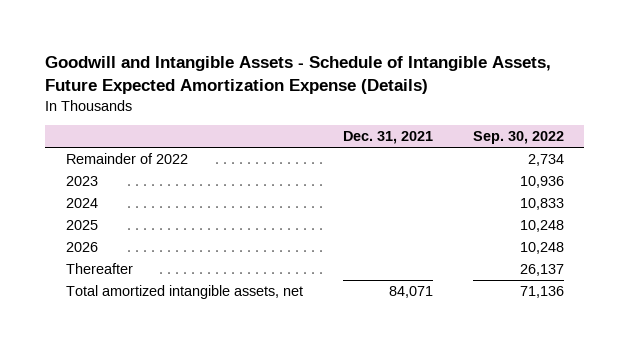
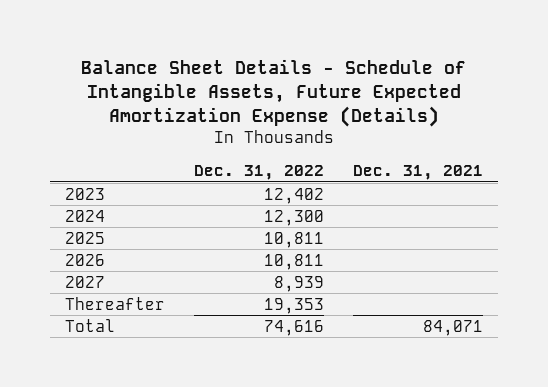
- Goodwill and Intangible Assets - Schedule of Intangible Assets, Future Expected Amortization Expense (Details)
+ Balance Sheet Details - Schedule of Intangible Assets, Future Expected Amortization Expense (Details)
- | Dec. 31, 2021 | Sep. 30, 2022
+ | Dec. 31, 2022 | Dec. 31, 2021
- Remainder of 2022 | | 2,734
+ 2027 | 8,939 |
- Total amortized intangible assets, net | 84,071 | 71,136
+ Total | 74,616 | 84,071

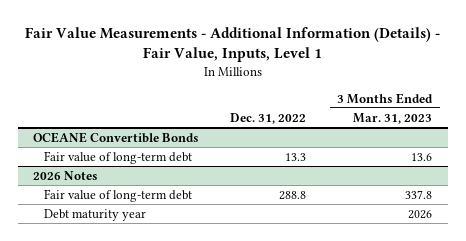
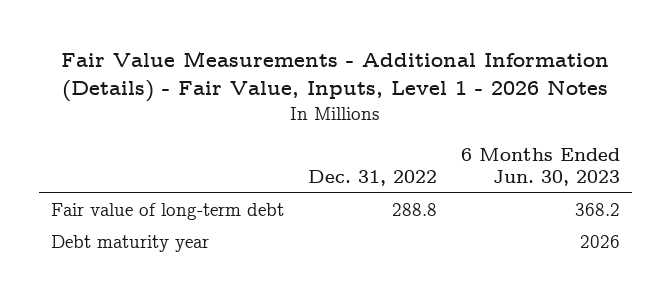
- Fair Value Measurements - Additional Information (Details) - Fair Value, Inputs, Level 1
+ Fair Value Measurements - Additional Information (Details) - Fair Value, Inputs, Level 1 - 2026 Notes
- | Dec. 31, 2022 | 3 Months Ended Mar. 31, 2023
+ | Dec. 31, 2022 | 6 Months Ended Jun. 30, 2023
- OCEANE Convertible Bonds
- Fair value of long-term debt | 13.3 | 13.6
- 2026 Notes

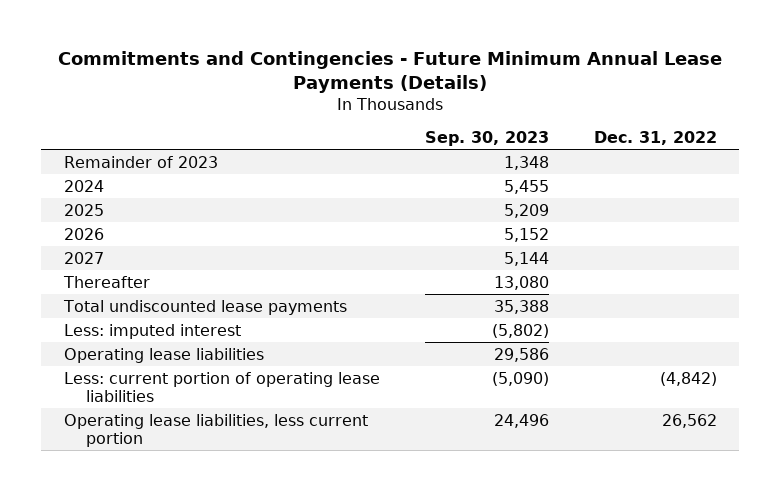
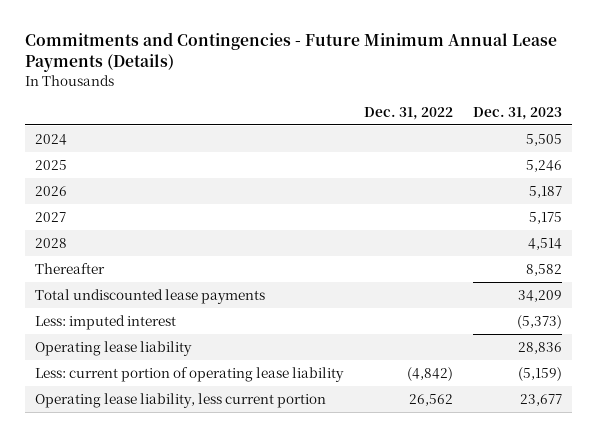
- | Sep. 30, 2023 | Dec. 31, 2022
+ | Dec. 31, 2022 | Dec. 31, 2023
- Remainder of 2023 | 1,348 |
+ 2028 | | 4,514
- Operating lease liabilities | 29,586 |
- Less: current portion of operating lease liabilities | (5,090) | (4,842)
- Operating lease liabilities, less current portion | 24,496 | 26,562
+ Operating lease liability | | 28,836
+ Less: current portion of operating lease liability | (4,842) | (5,159)
+ Operating lease liability, less current portion | 26,562 | 23,677

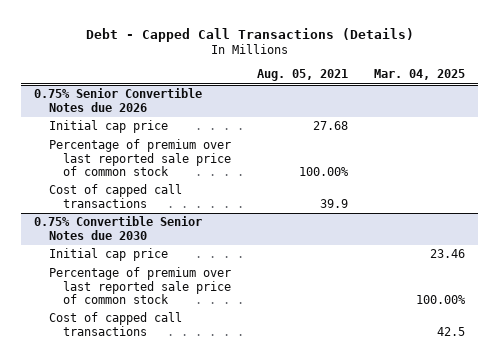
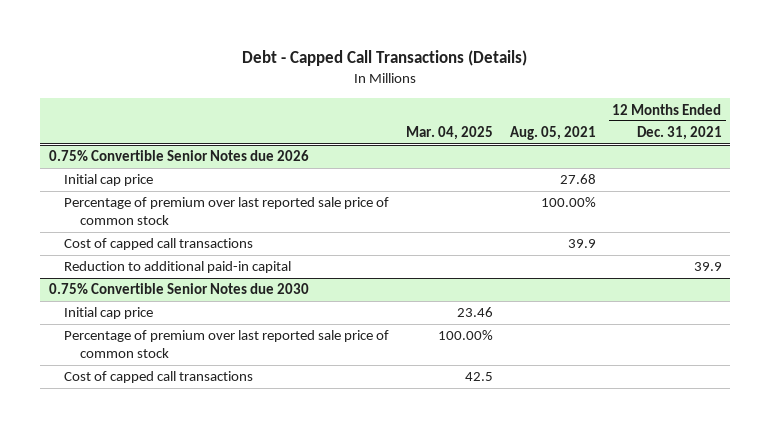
- | Aug. 05, 2021 | Mar. 04, 2025
+ | Mar. 04, 2025 | Aug. 05, 2021 | 12 Months Ended Dec. 31, 2021
- 0.75% Senior Convertible Notes due 2026
+ 0.75% Convertible Senior Notes due 2026
+ Reduction to additional paid-in capital | | | 39.9

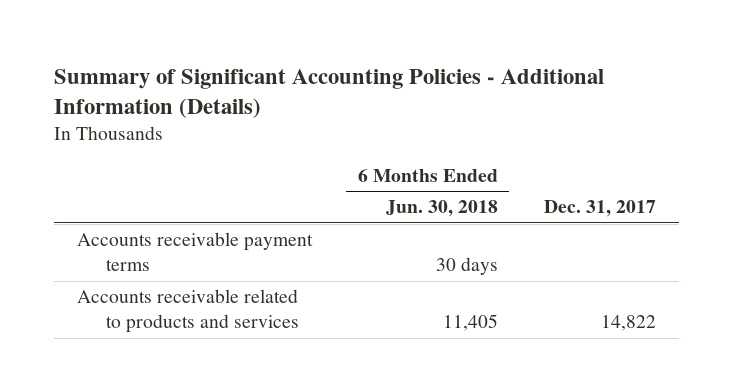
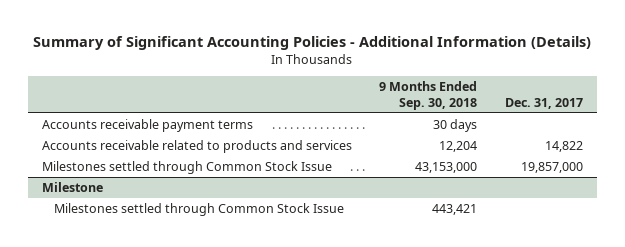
- | 6 Months Ended Jun. 30, 2018 | Dec. 31, 2017
+ | 9 Months Ended Sep. 30, 2018 | Dec. 31, 2017
+ Milestones settled through Common Stock Issue | 43,153,000 | 19,857,000
+ Milestone
+ Milestones settled through Common Stock Issue | 443,421 |

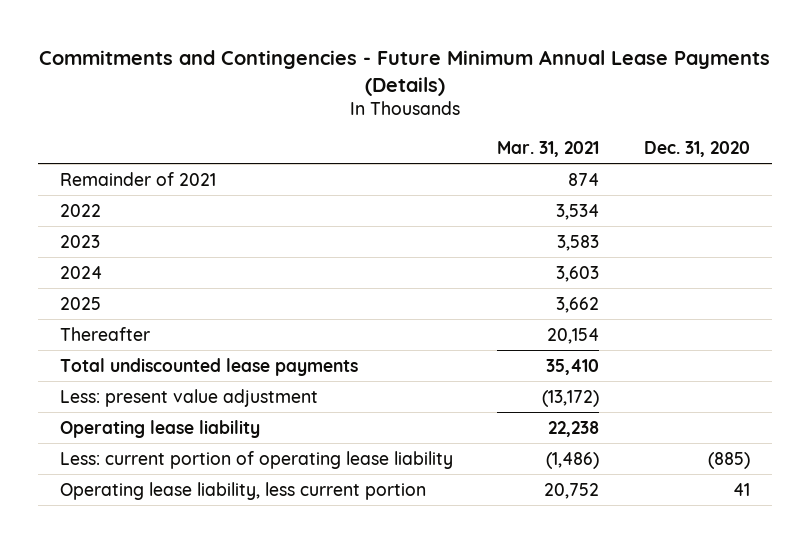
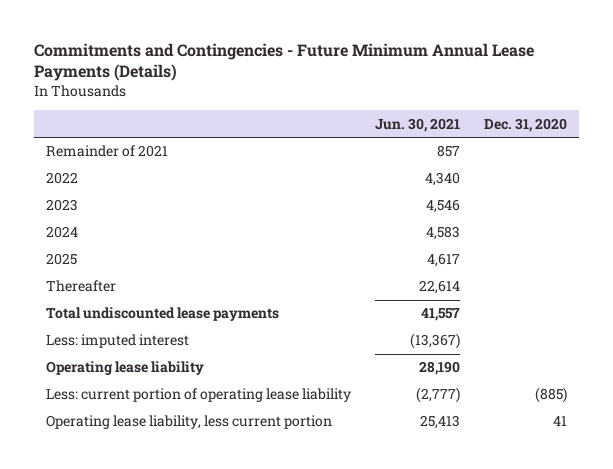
- | Mar. 31, 2021 | Dec. 31, 2020
+ | Jun. 30, 2021 | Dec. 31, 2020
- Less: present value adjustment | (13,172) |
+ Less: imputed interest | (13,367) |

